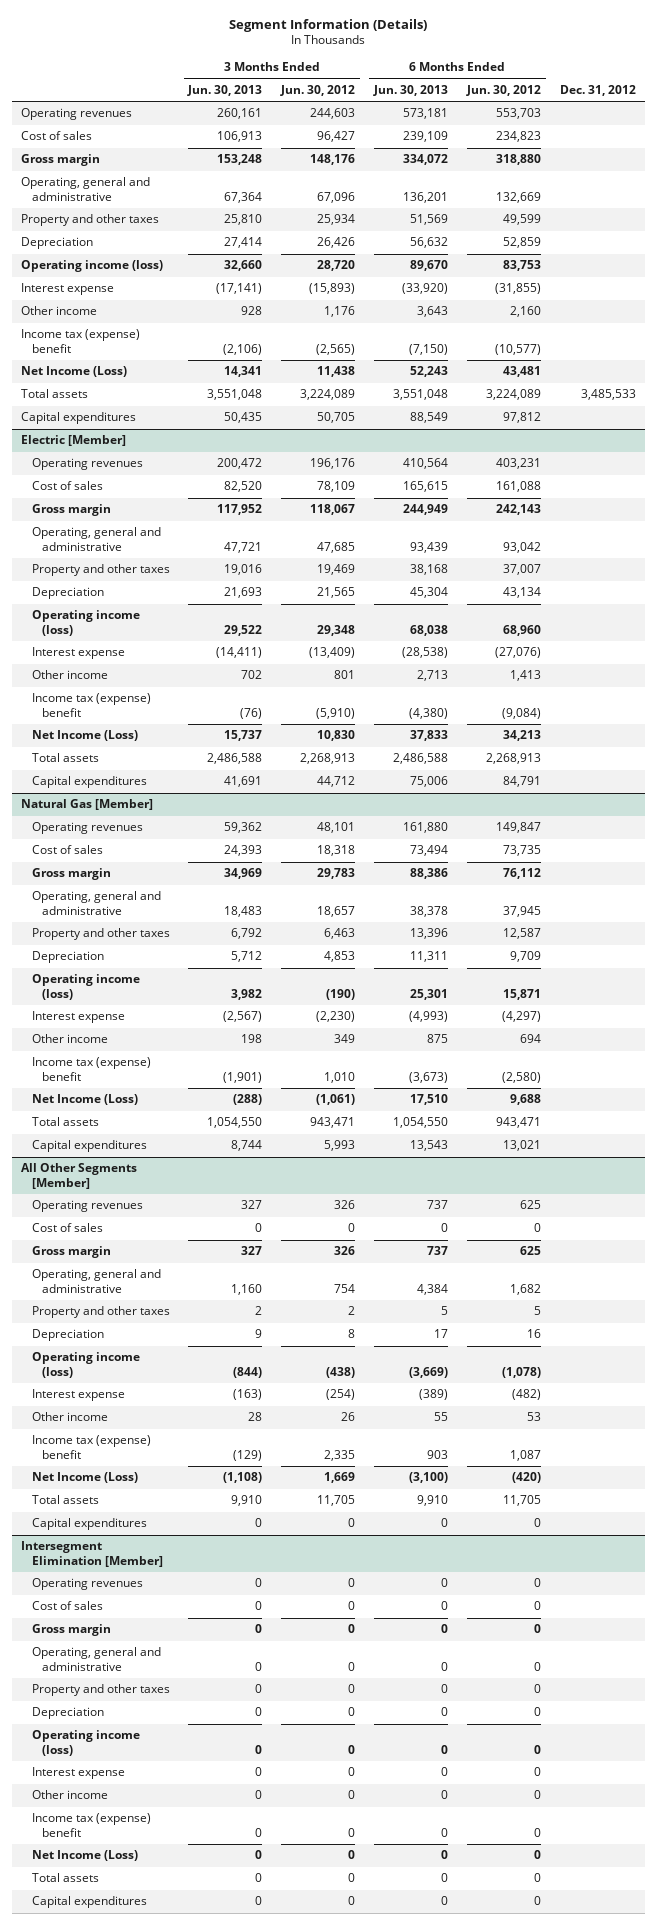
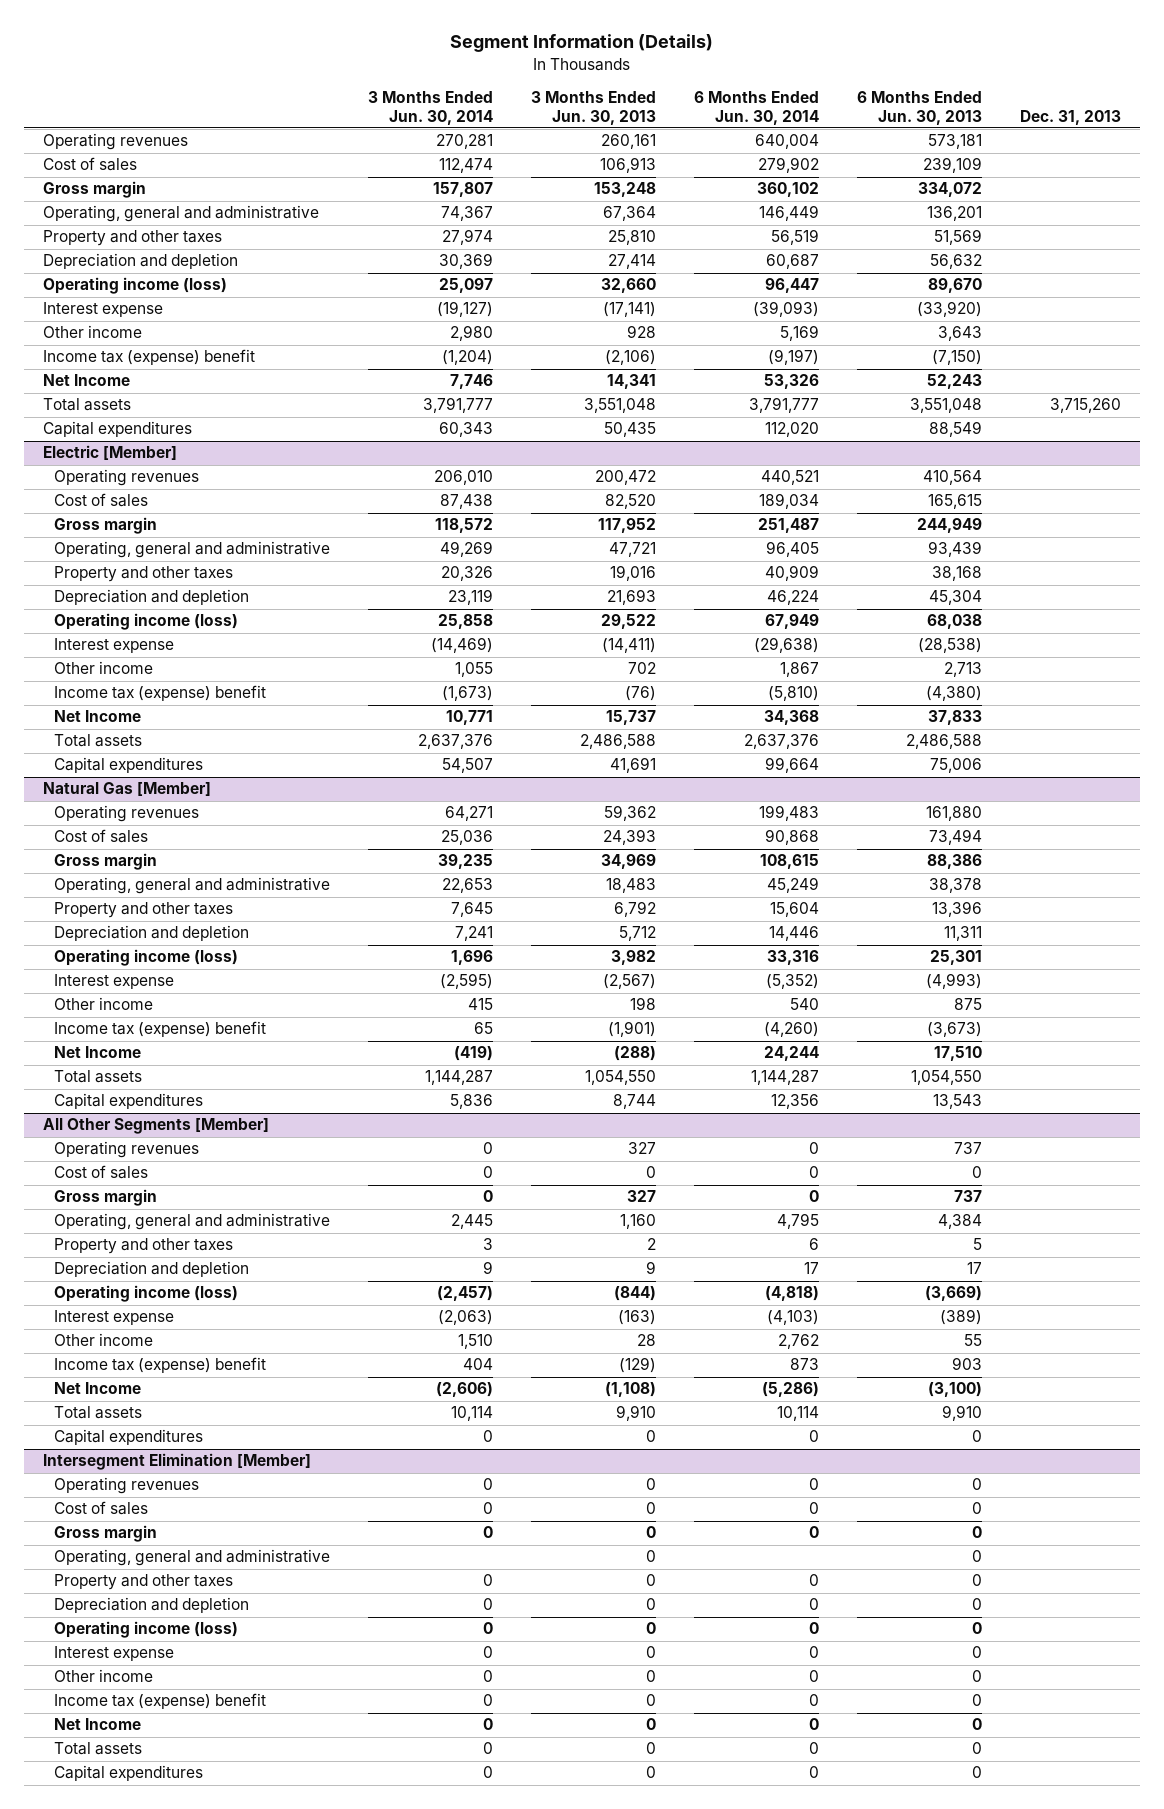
- | 3 Months Ended Jun. 30, 2013 | 3 Months Ended Jun. 30, 2012 | 6 Months Ended Jun. 30, 2013 | 6 Months Ended Jun. 30, 2012 | Dec. 31, 2012
+ | 3 Months Ended Jun. 30, 2014 | 3 Months Ended Jun. 30, 2013 | 6 Months Ended Jun. 30, 2014 | 6 Months Ended Jun. 30, 2013 | Dec. 31, 2013
- Depreciation | 27,414 | 26,426 | 56,632 | 52,859 |
+ Depreciation and depletion | 30,369 | 27,414 | 60,687 | 56,632 |
- Net Income (Loss) | 14,341 | 11,438 | 52,243 | 43,481 |
+ Net Income | 7,746 | 14,341 | 53,326 | 52,243 |
@ Electric [Member]
- Depreciation | 21,693 | 21,565 | 45,304 | 43,134 |
+ Depreciation and depletion | 23,119 | 21,693 | 46,224 | 45,304 |
- Net Income (Loss) | 15,737 | 10,830 | 37,833 | 34,213 |
+ Net Income | 10,771 | 15,737 | 34,368 | 37,833 |
@ Natural Gas [Member]
- Depreciation | 5,712 | 4,853 | 11,311 | 9,709 |
+ Depreciation and depletion | 7,241 | 5,712 | 14,446 | 11,311 |
- Net Income (Loss) | (288) | (1,061) | 17,510 | 9,688 |
+ Net Income | (419) | (288) | 24,244 | 17,510 |
@ All Other Segments [Member]
- Depreciation | 9 | 8 | 17 | 16 |
+ Depreciation and depletion | 9 | 9 | 17 | 17 |
- Net Income (Loss) | (1,108) | 1,669 | (3,100) | (420) |
+ Net Income | (2,606) | (1,108) | (5,286) | (3,100) |
@ Intersegment Elimination [Member]
- Depreciation | 0 | 0 | 0 | 0 |
+ Depreciation and depletion | 0 | 0 | 0 | 0 |
- Net Income (Loss) | 0 | 0 | 0 | 0 |
+ Net Income | 0 | 0 | 0 | 0 |

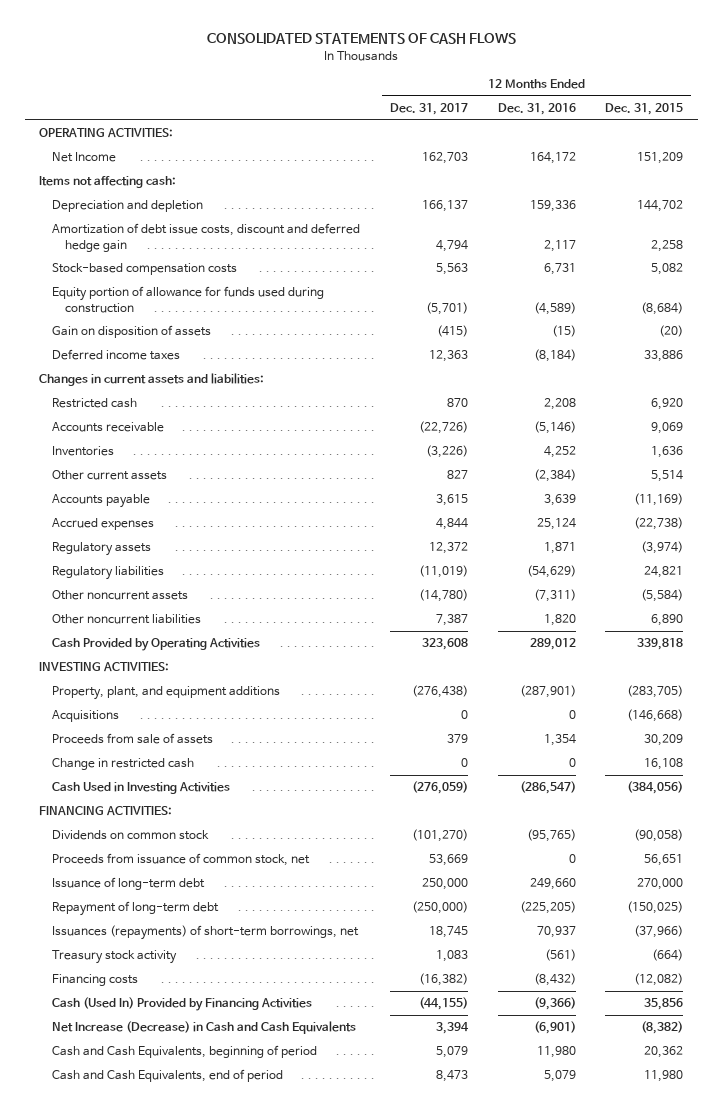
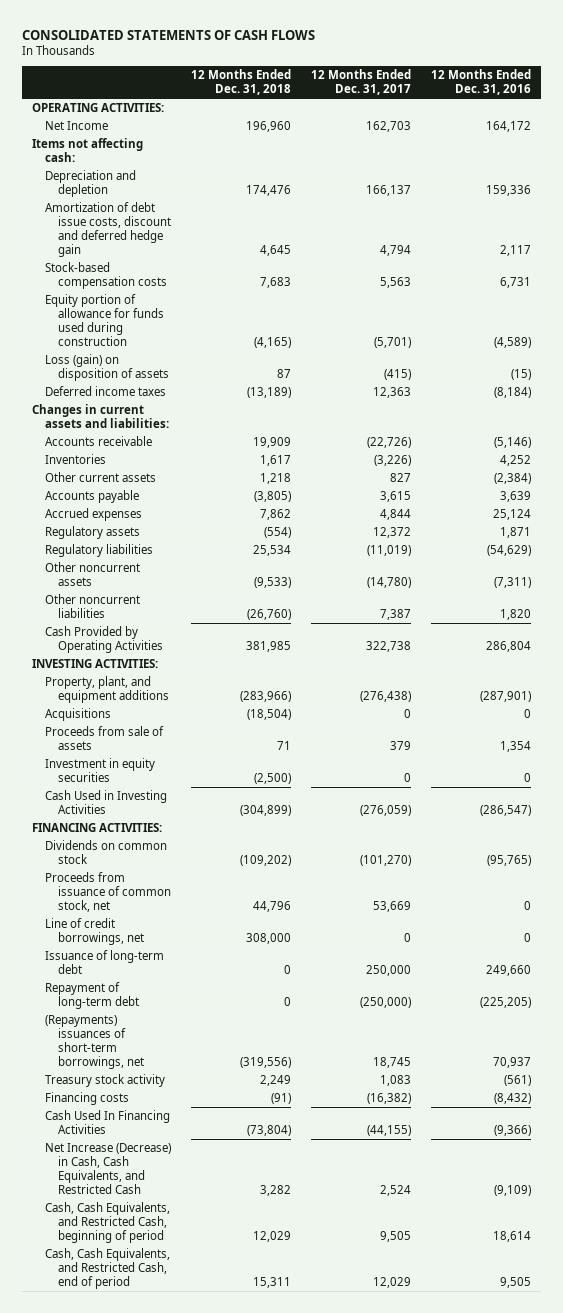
- | 12 Months Ended Dec. 31, 2017 | 12 Months Ended Dec. 31, 2016 | 12 Months Ended Dec. 31, 2015
+ | 12 Months Ended Dec. 31, 2018 | 12 Months Ended Dec. 31, 2017 | 12 Months Ended Dec. 31, 2016
- Gain on disposition of assets | (415) | (15) | (20)
+ Loss (gain) on disposition of assets | 87 | (415) | (15)
- Restricted cash | 870 | 2,208 | 6,920
- Cash Provided by Operating Activities | 323,608 | 289,012 | 339,818
+ Cash Provided by Operating Activities | 381,985 | 322,738 | 286,804
- Change in restricted cash | 0 | 0 | 16,108
+ Investment in equity securities | (2,500) | 0 | 0
+ Line of credit borrowings, net | 308,000 | 0 | 0
- Issuances (repayments) of short-term borrowings, net | 18,745 | 70,937 | (37,966)
+ (Repayments) issuances of short-term borrowings, net | (319,556) | 18,745 | 70,937
- Cash (Used In) Provided by Financing Activities | (44,155) | (9,366) | 35,856
- Net Increase (Decrease) in Cash and Cash Equivalents | 3,394 | (6,901) | (8,382)
- Cash and Cash Equivalents, beginning of period | 5,079 | 11,980 | 20,362
- Cash and Cash Equivalents, end of period | 8,473 | 5,079 | 11,980
+ Cash Used In Financing Activities | (73,804) | (44,155) | (9,366)
+ Net Increase (Decrease) in Cash, Cash Equivalents, and Restricted Cash | 3,282 | 2,524 | (9,109)
+ Cash, Cash Equivalents, and Restricted Cash, beginning of period | 12,029 | 9,505 | 18,614
+ Cash, Cash Equivalents, and Restricted Cash, end of period | 15,311 | 12,029 | 9,505

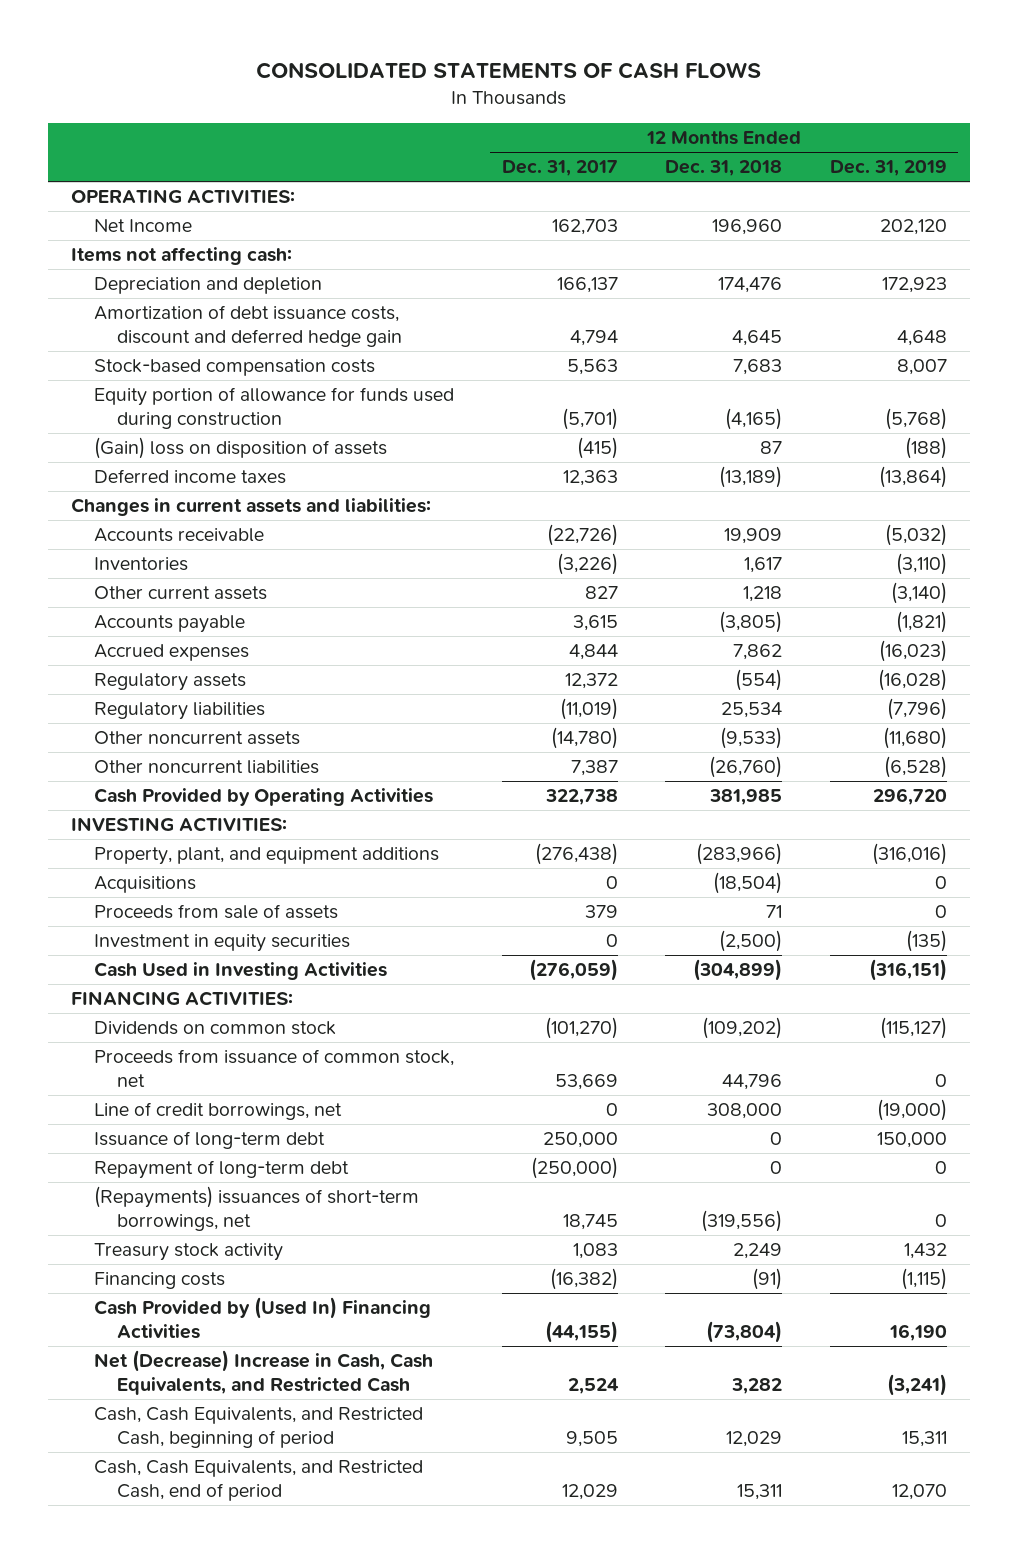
- | 12 Months Ended Dec. 31, 2018 | 12 Months Ended Dec. 31, 2017 | 12 Months Ended Dec. 31, 2016
+ | 12 Months Ended Dec. 31, 2017 | 12 Months Ended Dec. 31, 2018 | 12 Months Ended Dec. 31, 2019
- Amortization of debt issue costs, discount and deferred hedge gain | 4,645 | 4,794 | 2,117
+ Amortization of debt issuance costs, discount and deferred hedge gain | 4,794 | 4,645 | 4,648
- Loss (gain) on disposition of assets | 87 | (415) | (15)
+ (Gain) loss on disposition of assets | (415) | 87 | (188)
- Cash Used In Financing Activities | (73,804) | (44,155) | (9,366)
- Net Increase (Decrease) in Cash, Cash Equivalents, and Restricted Cash | 3,282 | 2,524 | (9,109)
+ Cash Provided by (Used In) Financing Activities | (44,155) | (73,804) | 16,190
+ Net (Decrease) Increase in Cash, Cash Equivalents, and Restricted Cash | 2,524 | 3,282 | (3,241)

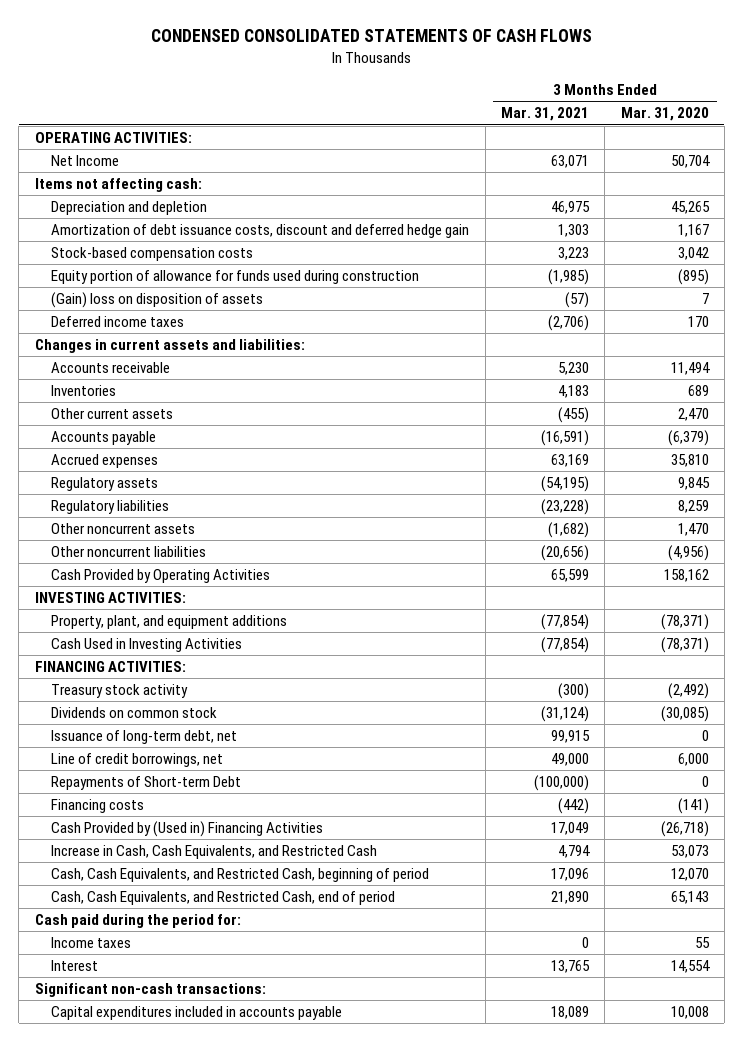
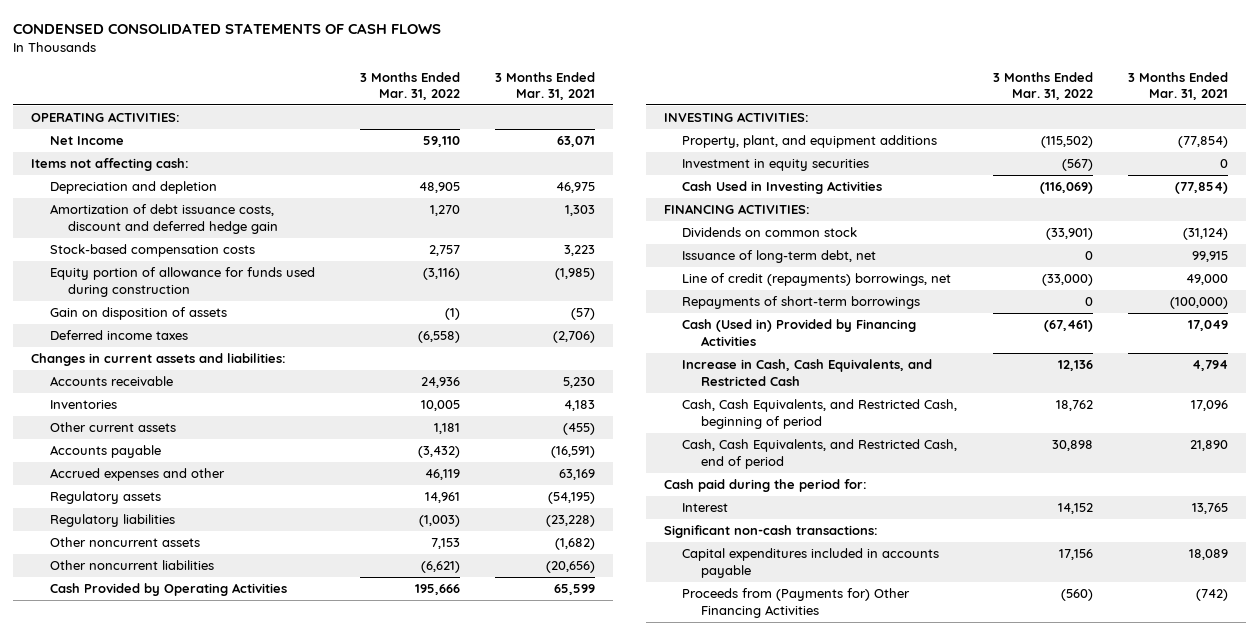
- | 3 Months Ended Mar. 31, 2021 | 3 Months Ended Mar. 31, 2020
+ | 3 Months Ended Mar. 31, 2022 | 3 Months Ended Mar. 31, 2021
- (Gain) loss on disposition of assets | (57) | 7
+ Gain on disposition of assets | (1) | (57)
- Accrued expenses | 63,169 | 35,810
+ Accrued expenses and other | 46,119 | 63,169
+ Investment in equity securities | (567) | 0
- Treasury stock activity | (300) | (2,492)
- Line of credit borrowings, net | 49,000 | 6,000
- Repayments of Short-term Debt | (100,000) | 0
- Financing costs | (442) | (141)
- Cash Provided by (Used in) Financing Activities | 17,049 | (26,718)
+ Line of credit (repayments) borrowings, net | (33,000) | 49,000
+ Repayments of short-term borrowings | 0 | (100,000)
+ Cash (Used in) Provided by Financing Activities | (67,461) | 17,049
- Income taxes | 0 | 55
+ Proceeds from (Payments for) Other Financing Activities | (560) | (742)

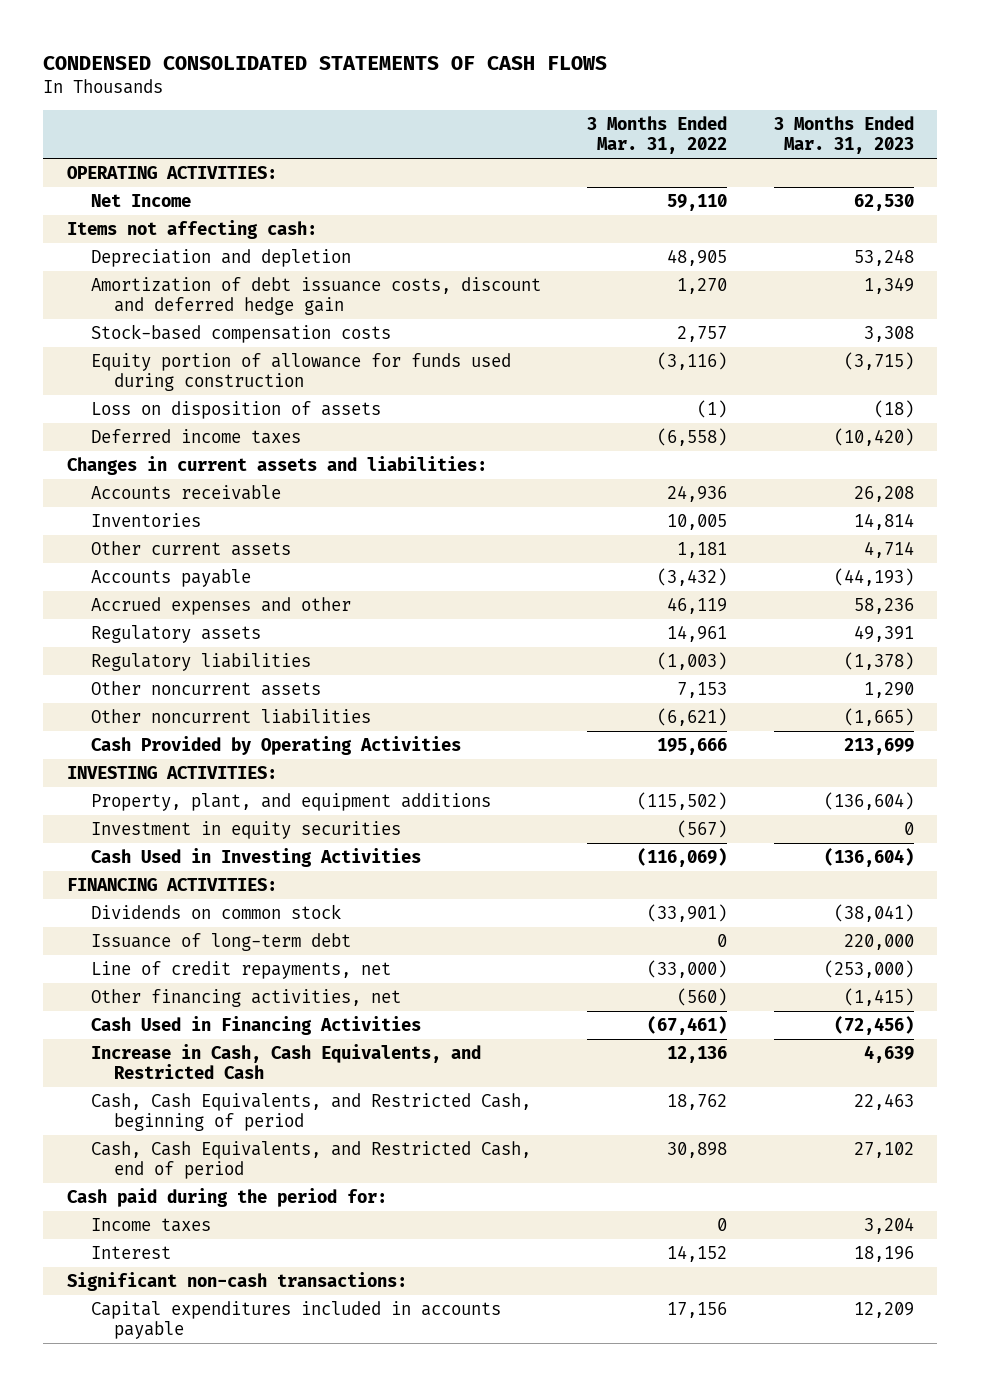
- | 3 Months Ended Mar. 31, 2022 | 3 Months Ended Mar. 31, 2021
+ | 3 Months Ended Mar. 31, 2022 | 3 Months Ended Mar. 31, 2023
- Gain on disposition of assets | (1) | (57)
+ Loss on disposition of assets | (1) | (18)
- Issuance of long-term debt, net | 0 | 99,915
- Line of credit (repayments) borrowings, net | (33,000) | 49,000
- Repayments of short-term borrowings | 0 | (100,000)
- Cash (Used in) Provided by Financing Activities | (67,461) | 17,049
+ Issuance of long-term debt | 0 | 220,000
+ Line of credit repayments, net | (33,000) | (253,000)
+ Other financing activities, net | (560) | (1,415)
+ Cash Used in Financing Activities | (67,461) | (72,456)
+ Income taxes | 0 | 3,204
- Proceeds from (Payments for) Other Financing Activities | (560) | (742)

